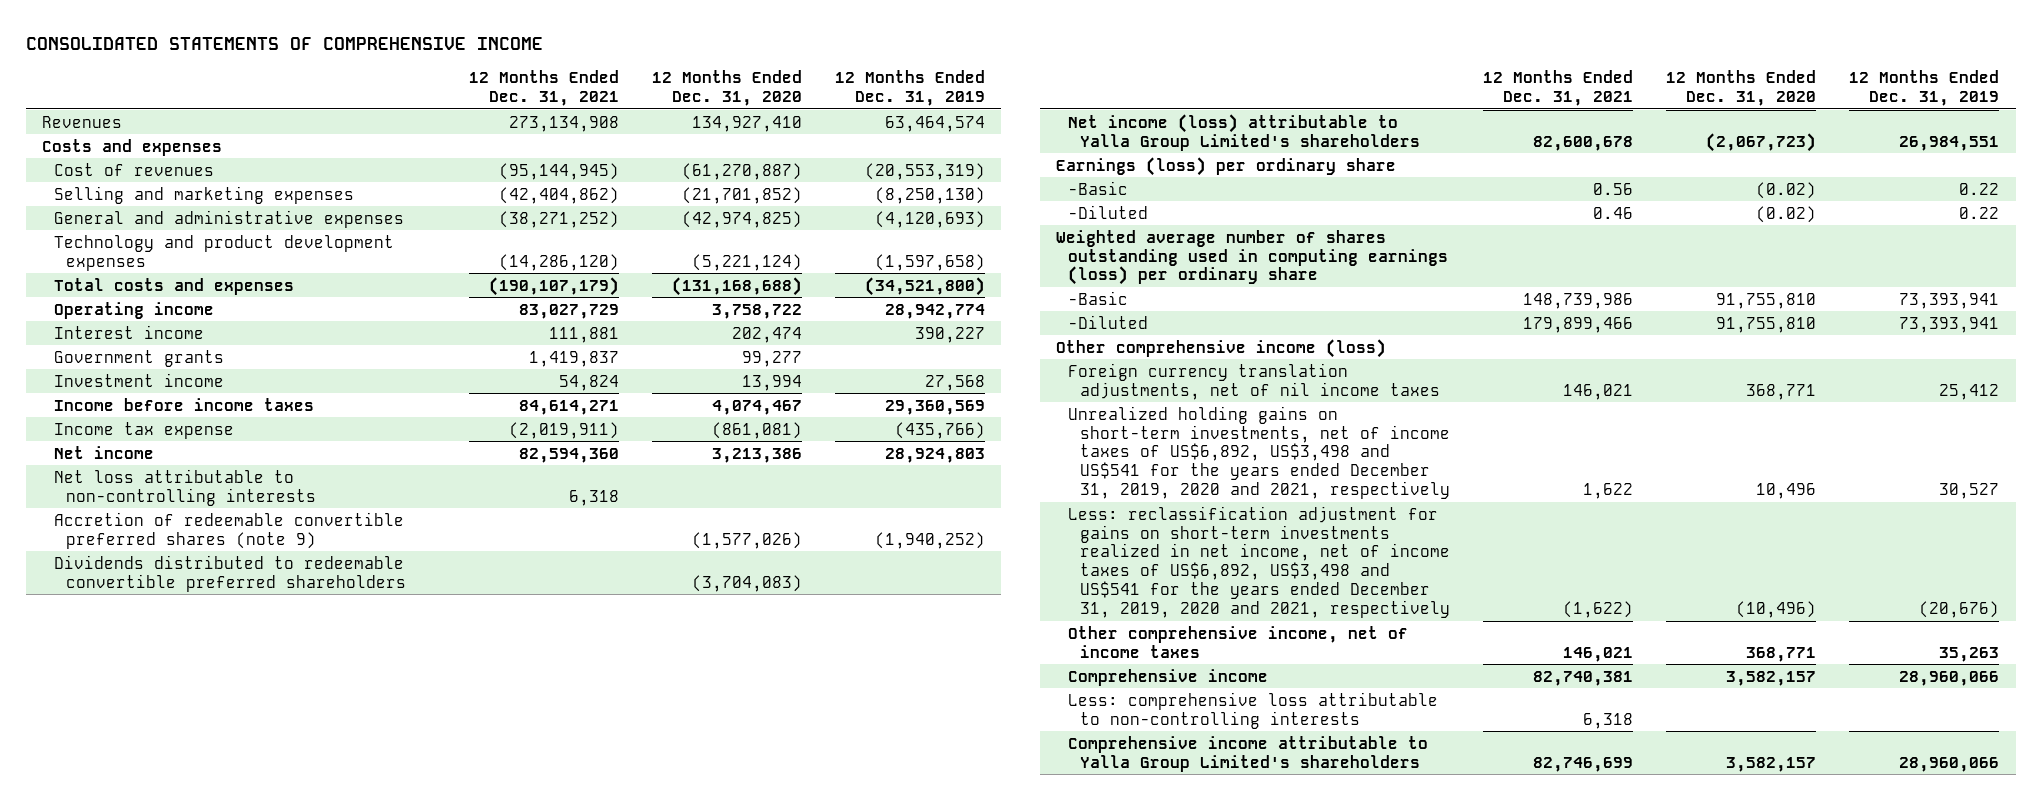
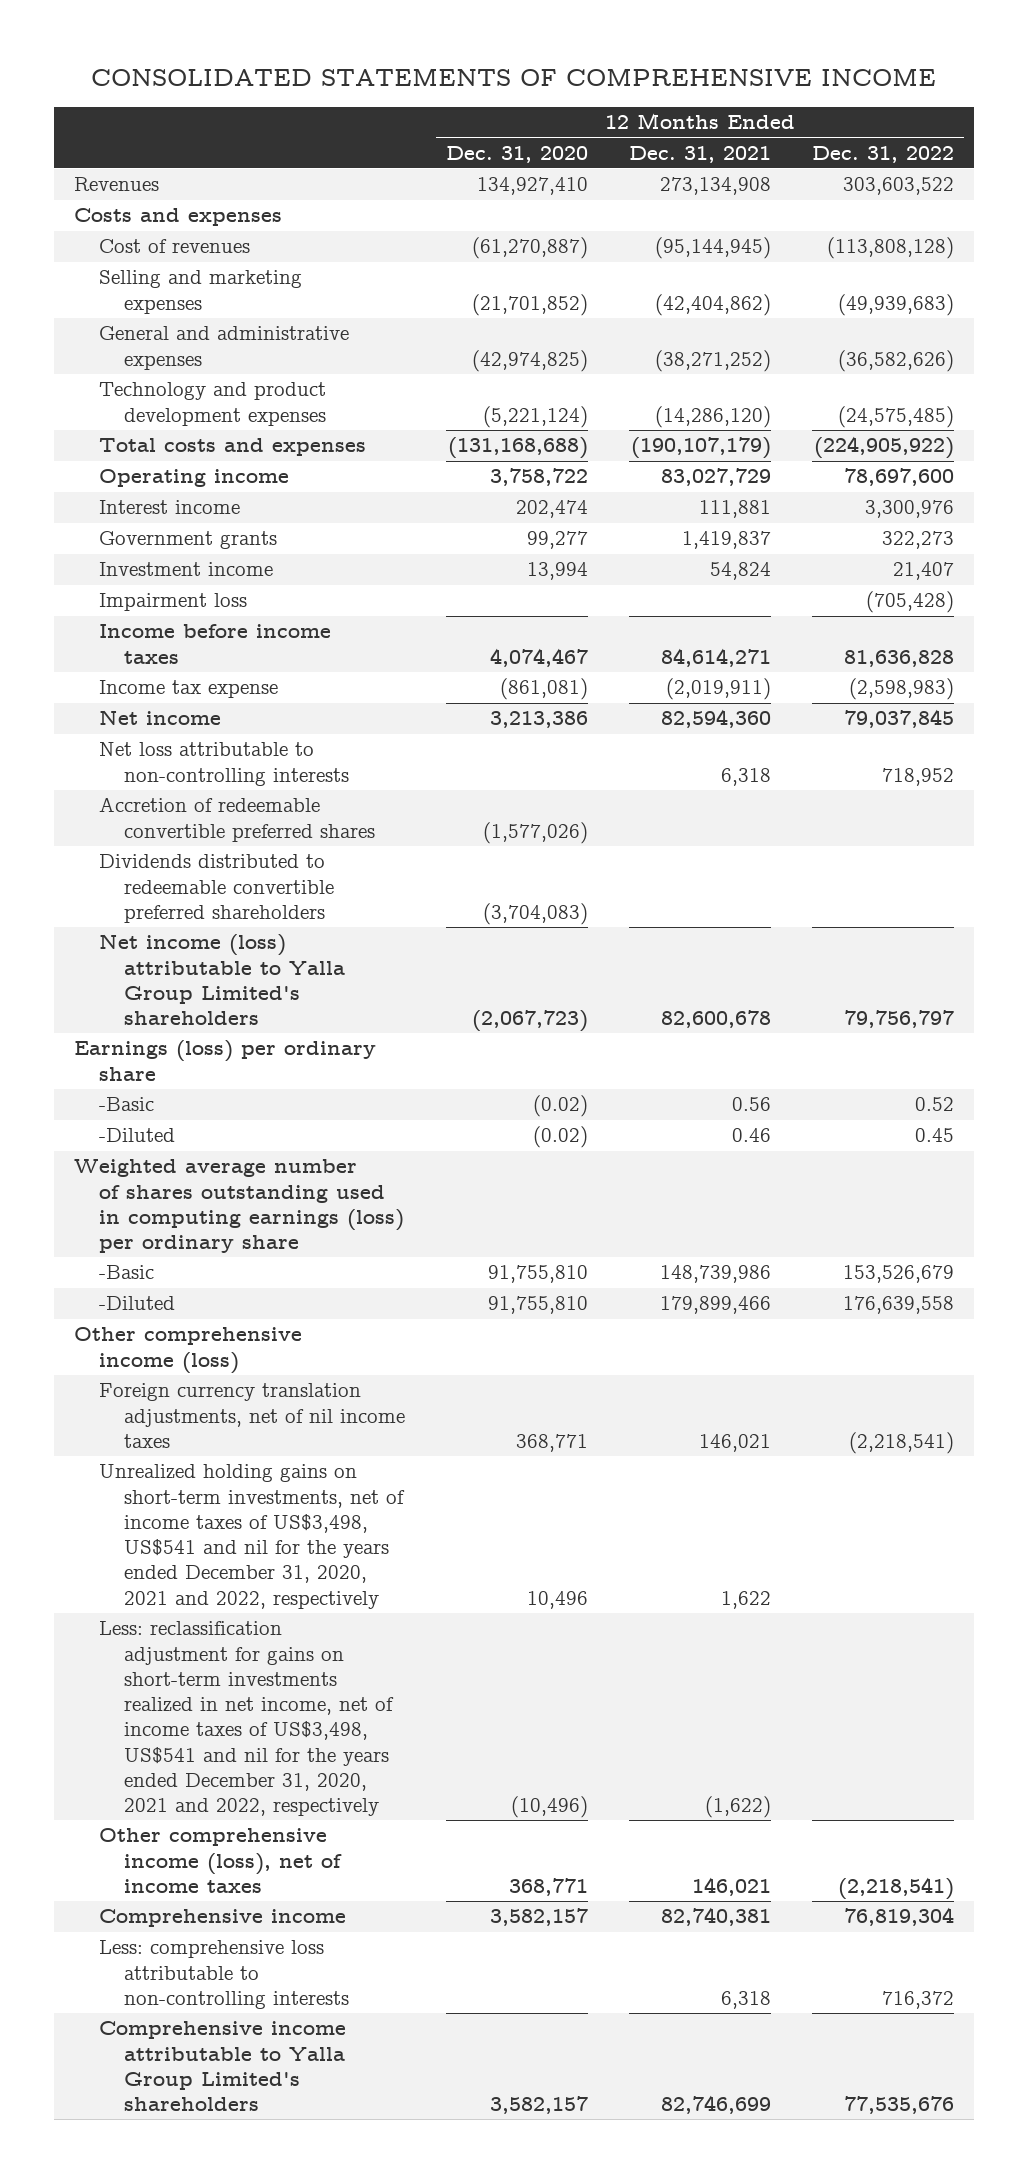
- | 12 Months Ended Dec. 31, 2021 | 12 Months Ended Dec. 31, 2020 | 12 Months Ended Dec. 31, 2019
+ | 12 Months Ended Dec. 31, 2020 | 12 Months Ended Dec. 31, 2021 | 12 Months Ended Dec. 31, 2022
+ Impairment loss | | | (705,428)
- Accretion of redeemable convertible preferred shares (note 9) | | (1,577,026) | (1,940,252)
+ Accretion of redeemable convertible preferred shares | (1,577,026) | |
- Unrealized holding gains on short-term investments, net of income taxes of US$6,892, US$3,498 and US$541 for the years ended December 31, 2019, 2020 and 2021, respectively | 1,622 | 10,496 | 30,527
- Less: reclassification adjustment for gains on short-term investments realized in net income, net of income taxes of US$6,892, US$3,498 and US$541 for the years ended December 31, 2019, 2020 and 2021, respectively | (1,622) | (10,496) | (20,676)
- Other comprehensive income, net of income taxes | 146,021 | 368,771 | 35,263
+ Unrealized holding gains on short-term investments, net of income taxes of US$3,498, US$541 and nil for the years ended December 31, 2020, 2021 and 2022, respectively | 10,496 | 1,622 |
+ Less: reclassification adjustment for gains on short-term investments realized in net income, net of income taxes of US$3,498, US$541 and nil for the years ended December 31, 2020, 2021 and 2022, respectively | (10,496) | (1,622) |
+ Other comprehensive income (loss), net of income taxes | 368,771 | 146,021 | (2,218,541)

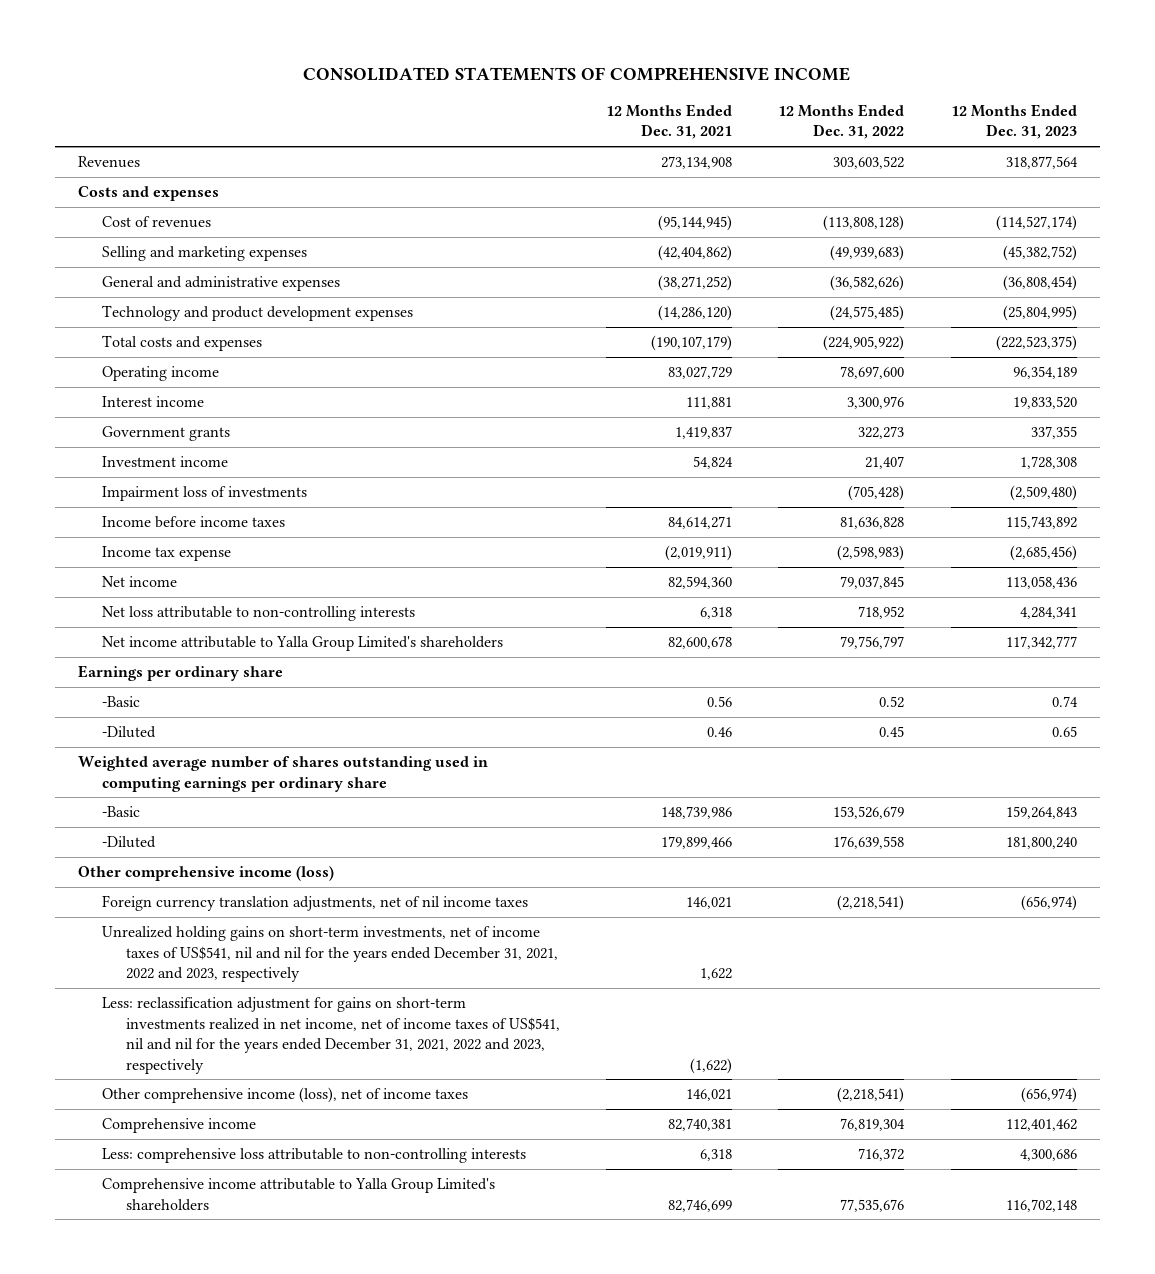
- | 12 Months Ended Dec. 31, 2020 | 12 Months Ended Dec. 31, 2021 | 12 Months Ended Dec. 31, 2022
+ | 12 Months Ended Dec. 31, 2021 | 12 Months Ended Dec. 31, 2022 | 12 Months Ended Dec. 31, 2023
- Impairment loss | | | (705,428)
+ Impairment loss of investments | | (705,428) | (2,509,480)
- Accretion of redeemable convertible preferred shares | (1,577,026) | |
- Dividends distributed to redeemable convertible preferred shareholders | (3,704,083) | |
- Net income (loss) attributable to Yalla Group Limited's shareholders | (2,067,723) | 82,600,678 | 79,756,797
- Earnings (loss) per ordinary share
+ Net income attributable to Yalla Group Limited's shareholders | 82,600,678 | 79,756,797 | 117,342,777
+ Earnings per ordinary share
- Weighted average number of shares outstanding used in computing earnings (loss) per ordinary share
+ Weighted average number of shares outstanding used in computing earnings per ordinary share
- Unrealized holding gains on short-term investments, net of income taxes of US$3,498, US$541 and nil for the years ended December 31, 2020, 2021 and 2022, respectively | 10,496 | 1,622 |
- Less: reclassification adjustment for gains on short-term investments realized in net income, net of income taxes of US$3,498, US$541 and nil for the years ended December 31, 2020, 2021 and 2022, respectively | (10,496) | (1,622) |
+ Unrealized holding gains on short-term investments, net of income taxes of US$541, nil and nil for the years ended December 31, 2021, 2022 and 2023, respectively | 1,622 | |
+ Less: reclassification adjustment for gains on short-term investments realized in net income, net of income taxes of US$541, nil and nil for the years ended December 31, 2021, 2022 and 2023, respectively | (1,622) | |

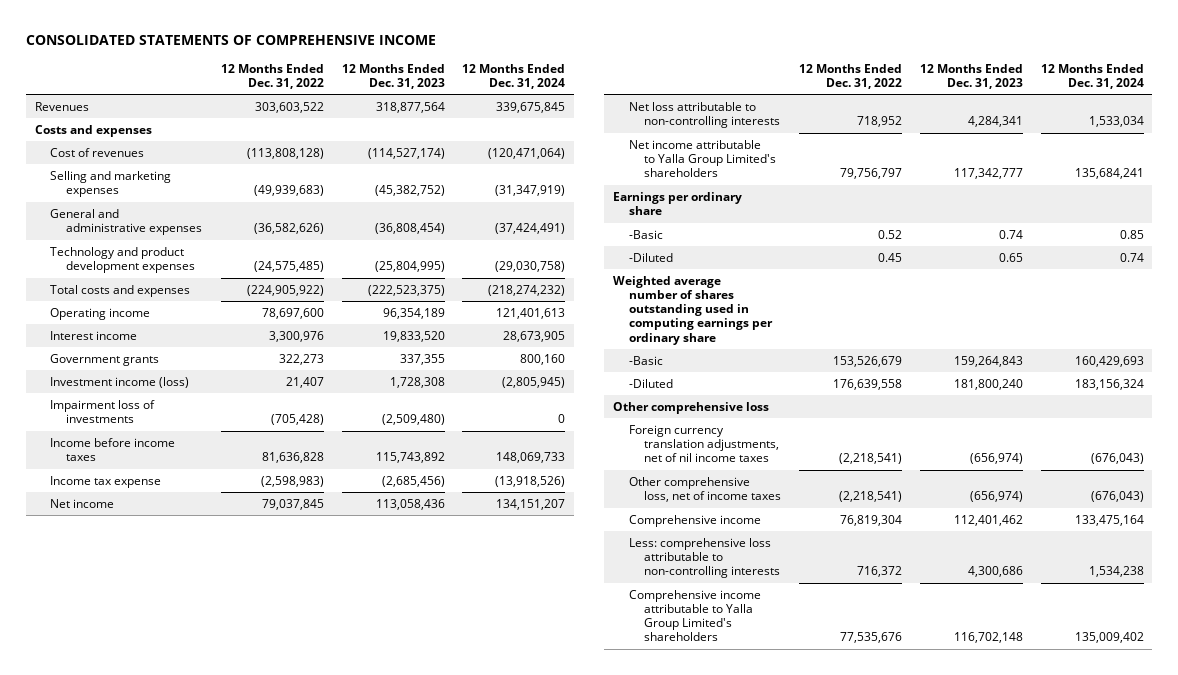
- | 12 Months Ended Dec. 31, 2021 | 12 Months Ended Dec. 31, 2022 | 12 Months Ended Dec. 31, 2023
+ | 12 Months Ended Dec. 31, 2022 | 12 Months Ended Dec. 31, 2023 | 12 Months Ended Dec. 31, 2024
- Investment income | 54,824 | 21,407 | 1,728,308
+ Investment income (loss) | 21,407 | 1,728,308 | (2,805,945)
- Other comprehensive income (loss)
+ Other comprehensive loss
- Unrealized holding gains on short-term investments, net of income taxes of US$541, nil and nil for the years ended December 31, 2021, 2022 and 2023, respectively | 1,622 | |
- Less: reclassification adjustment for gains on short-term investments realized in net income, net of income taxes of US$541, nil and nil for the years ended December 31, 2021, 2022 and 2023, respectively | (1,622) | |
- Other comprehensive income (loss), net of income taxes | 146,021 | (2,218,541) | (656,974)
+ Other comprehensive loss, net of income taxes | (2,218,541) | (656,974) | (676,043)

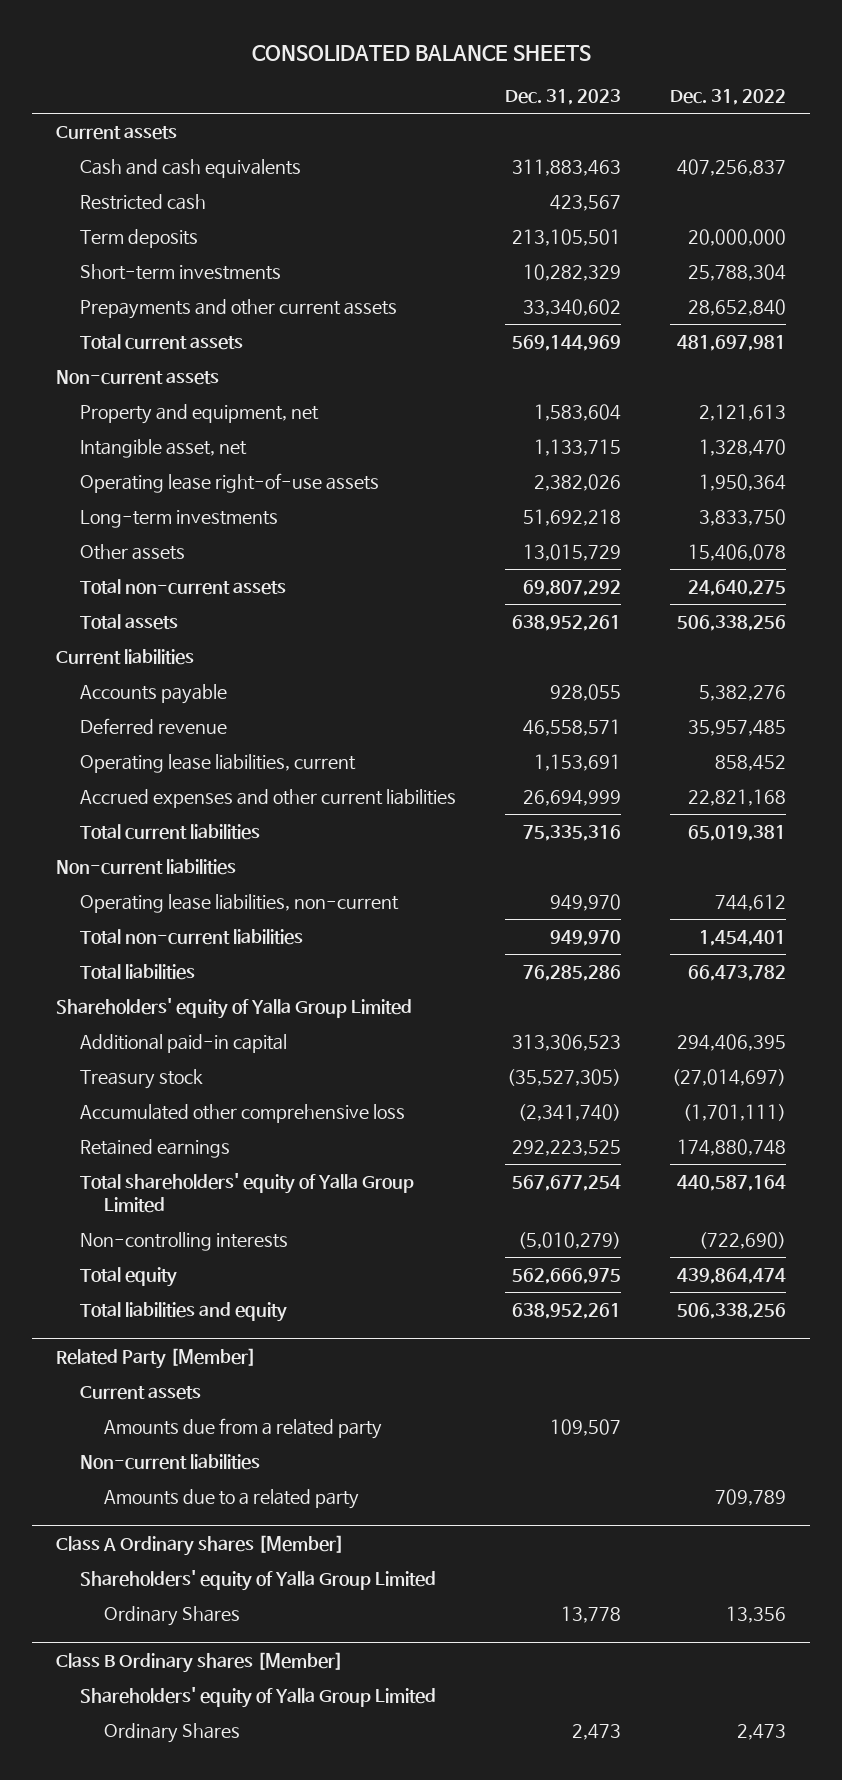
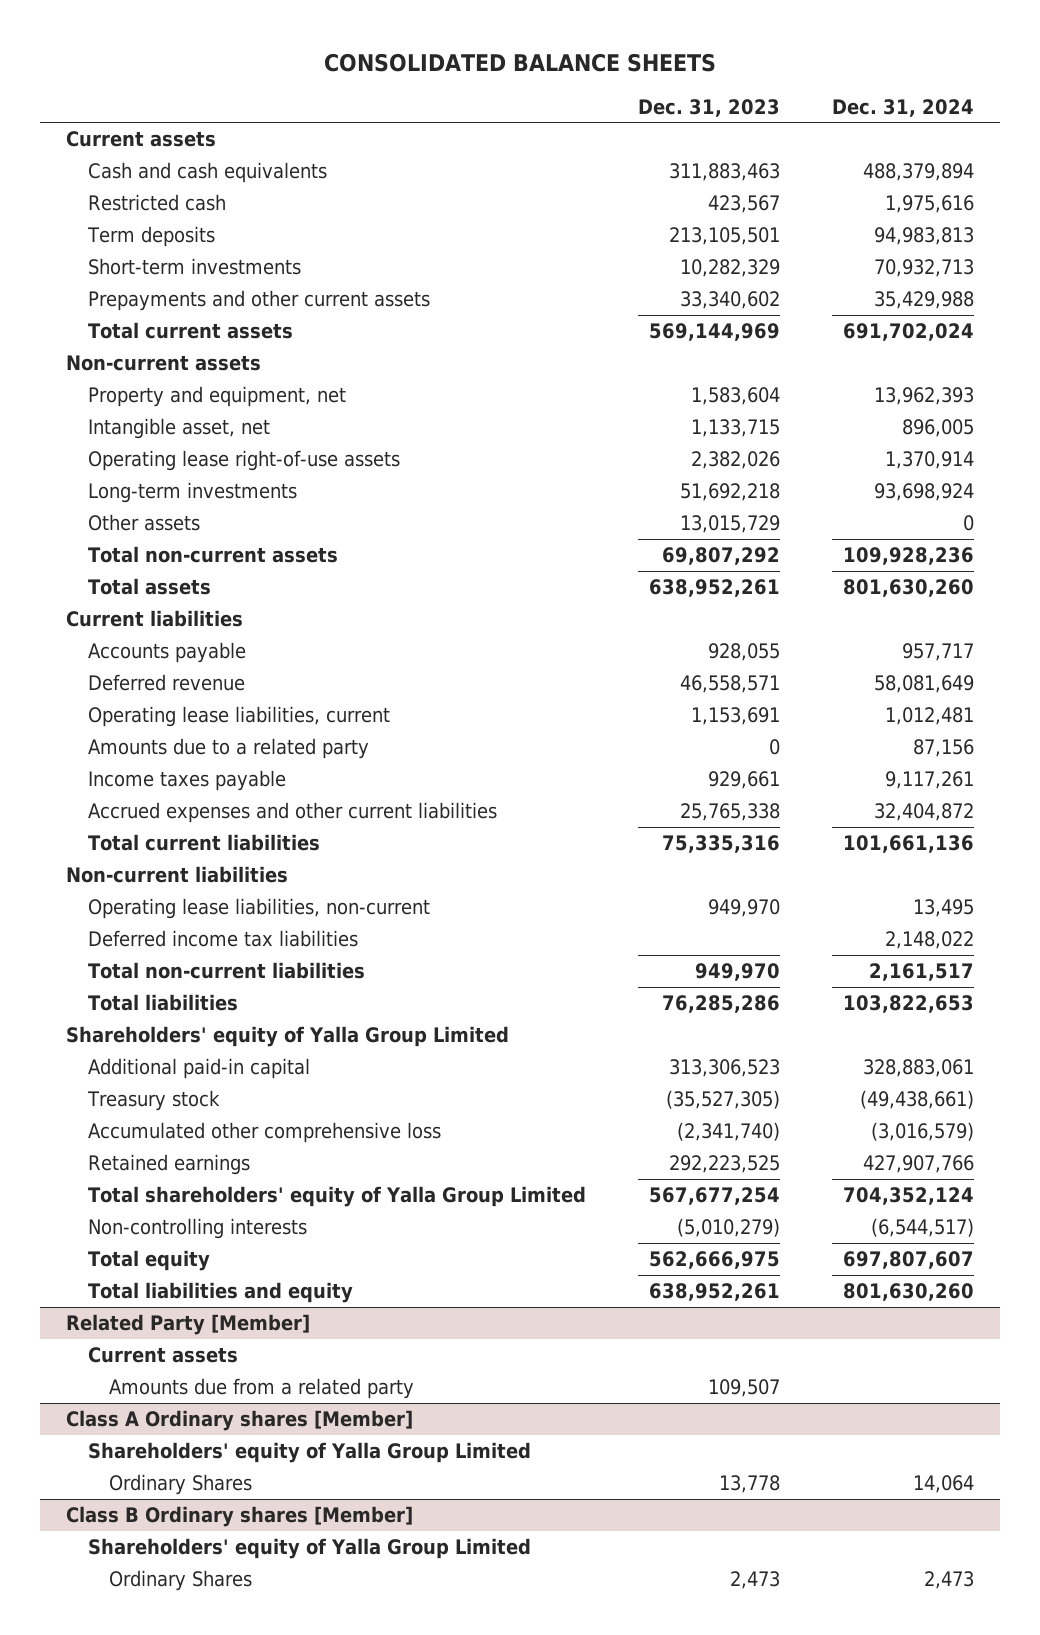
- | Dec. 31, 2023 | Dec. 31, 2022
+ | Dec. 31, 2023 | Dec. 31, 2024
- Accrued expenses and other current liabilities | 26,694,999 | 22,821,168
+ Amounts due to a related party | 0 | 87,156
+ Income taxes payable | 929,661 | 9,117,261
+ Accrued expenses and other current liabilities | 25,765,338 | 32,404,872
+ Deferred income tax liabilities | | 2,148,022
@ Related Party [Member]
- Non-current liabilities
- Amounts due to a related party | | 709,789

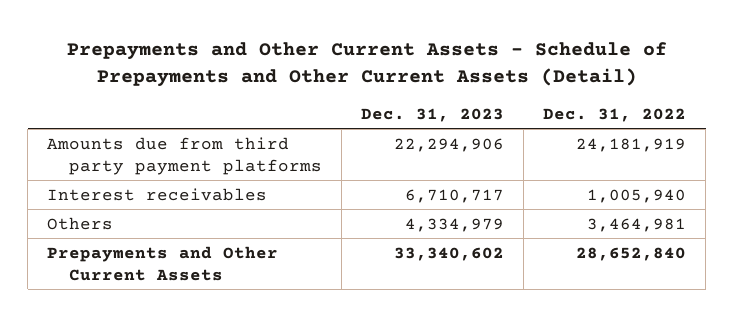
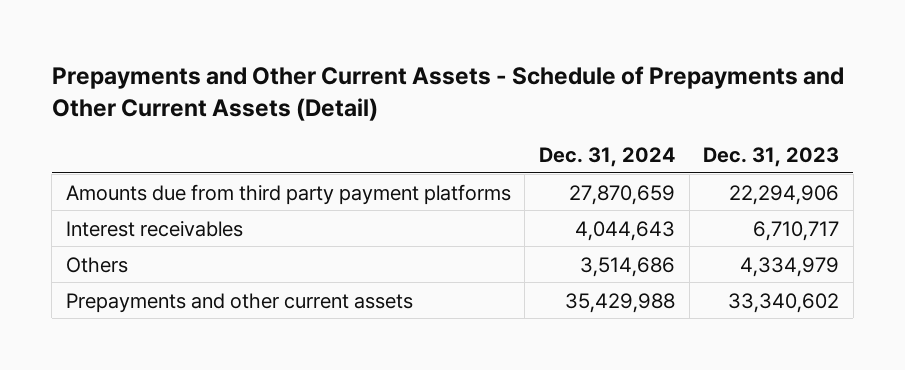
- | Dec. 31, 2023 | Dec. 31, 2022
+ | Dec. 31, 2024 | Dec. 31, 2023
- Prepayments and Other Current Assets | 33,340,602 | 28,652,840
+ Prepayments and other current assets | 35,429,988 | 33,340,602

